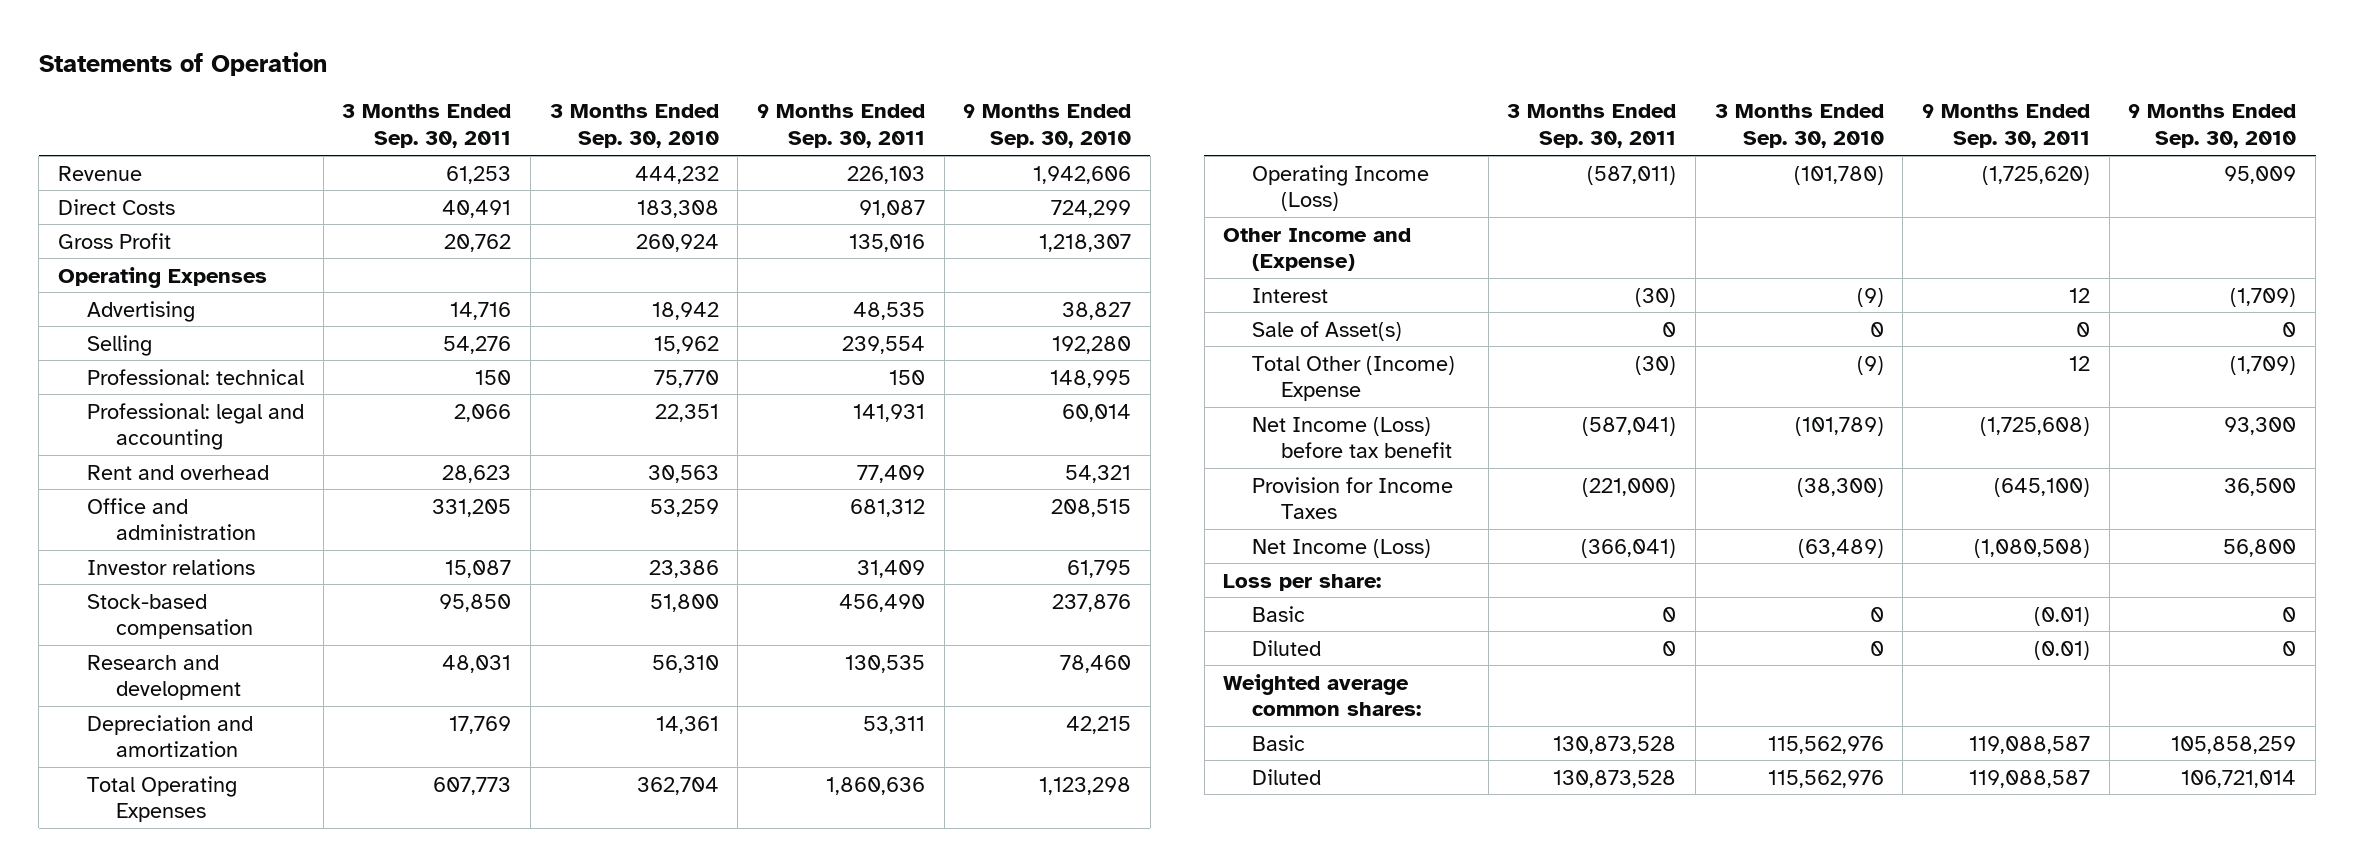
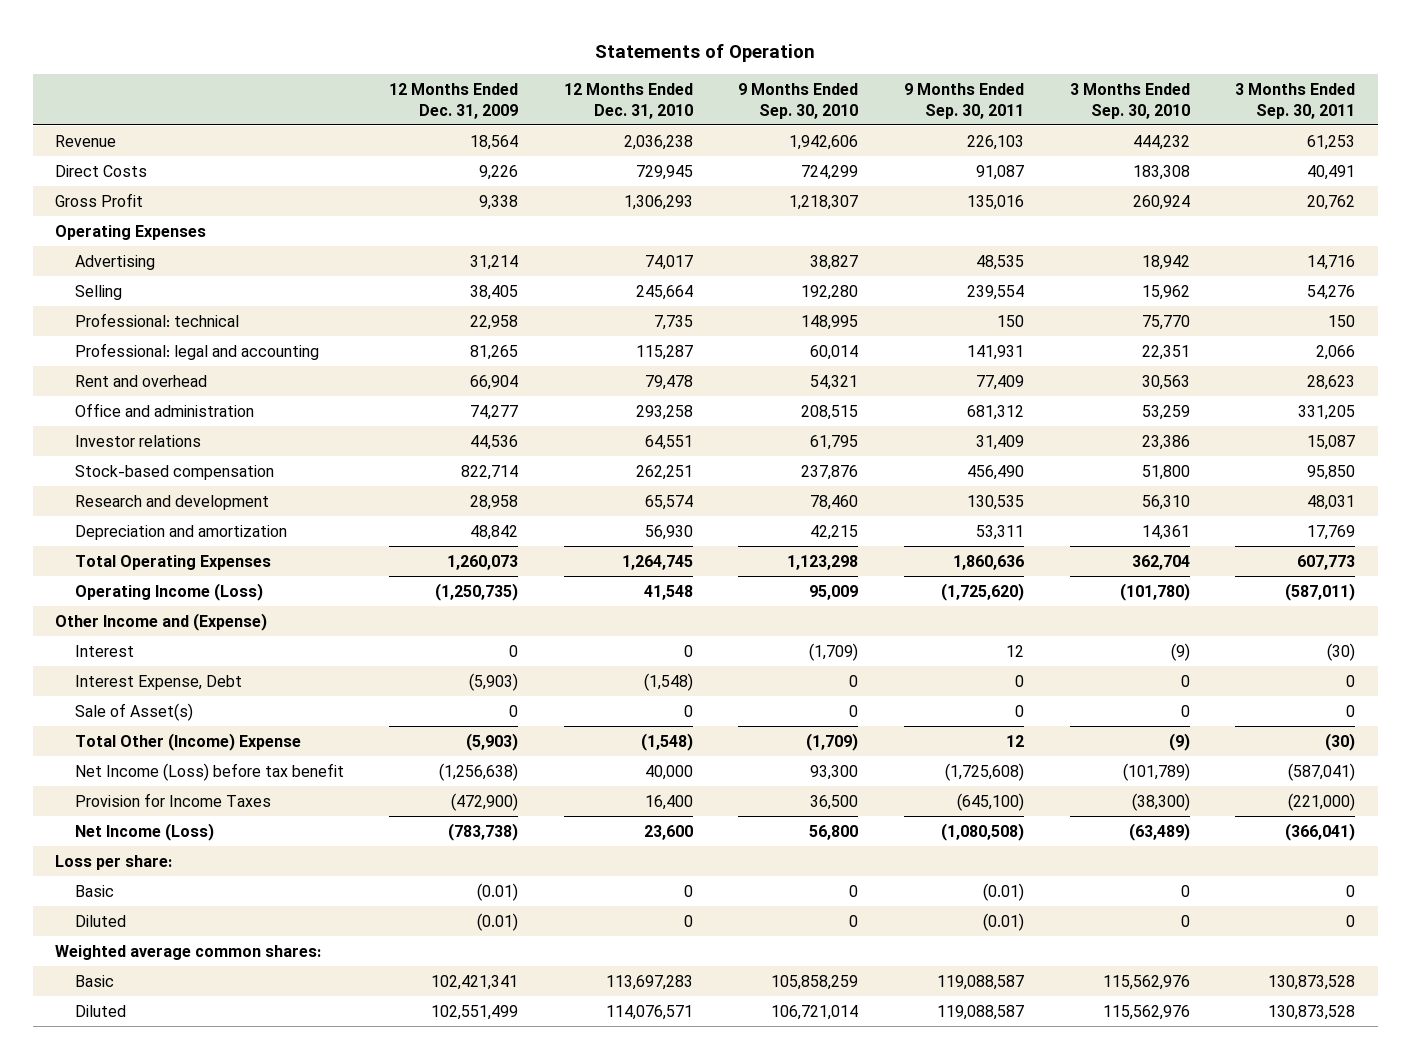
- | 3 Months Ended Sep. 30, 2011 | 3 Months Ended Sep. 30, 2010 | 9 Months Ended Sep. 30, 2011 | 9 Months Ended Sep. 30, 2010
+ | 12 Months Ended Dec. 31, 2009 | 12 Months Ended Dec. 31, 2010 | 9 Months Ended Sep. 30, 2010 | 9 Months Ended Sep. 30, 2011 | 3 Months Ended Sep. 30, 2010 | 3 Months Ended Sep. 30, 2011
+ Interest Expense, Debt | (5,903) | (1,548) | 0 | 0 | 0 | 0

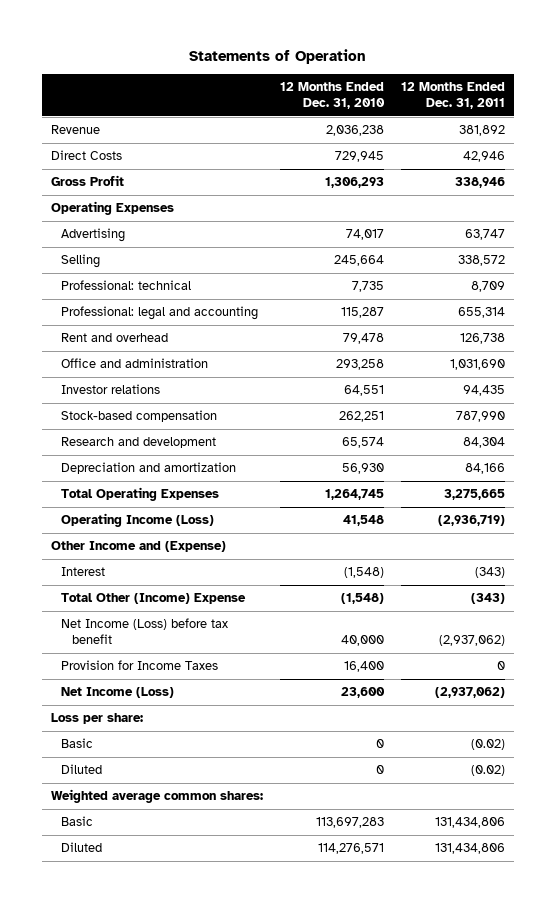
- | 12 Months Ended Dec. 31, 2009 | 12 Months Ended Dec. 31, 2010 | 9 Months Ended Sep. 30, 2010 | 9 Months Ended Sep. 30, 2011 | 3 Months Ended Sep. 30, 2010 | 3 Months Ended Sep. 30, 2011
+ | 12 Months Ended Dec. 31, 2010 | 12 Months Ended Dec. 31, 2011
- Interest | 0 | 0 | (1,709) | 12 | (9) | (30)
- Interest Expense, Debt | (5,903) | (1,548) | 0 | 0 | 0 | 0
- Sale of Asset(s) | 0 | 0 | 0 | 0 | 0 | 0
+ Interest | (1,548) | (343)
- Diluted | 102,551,499 | 114,076,571 | 106,721,014 | 119,088,587 | 115,562,976 | 130,873,528
+ Diluted | 114,276,571 | 131,434,806

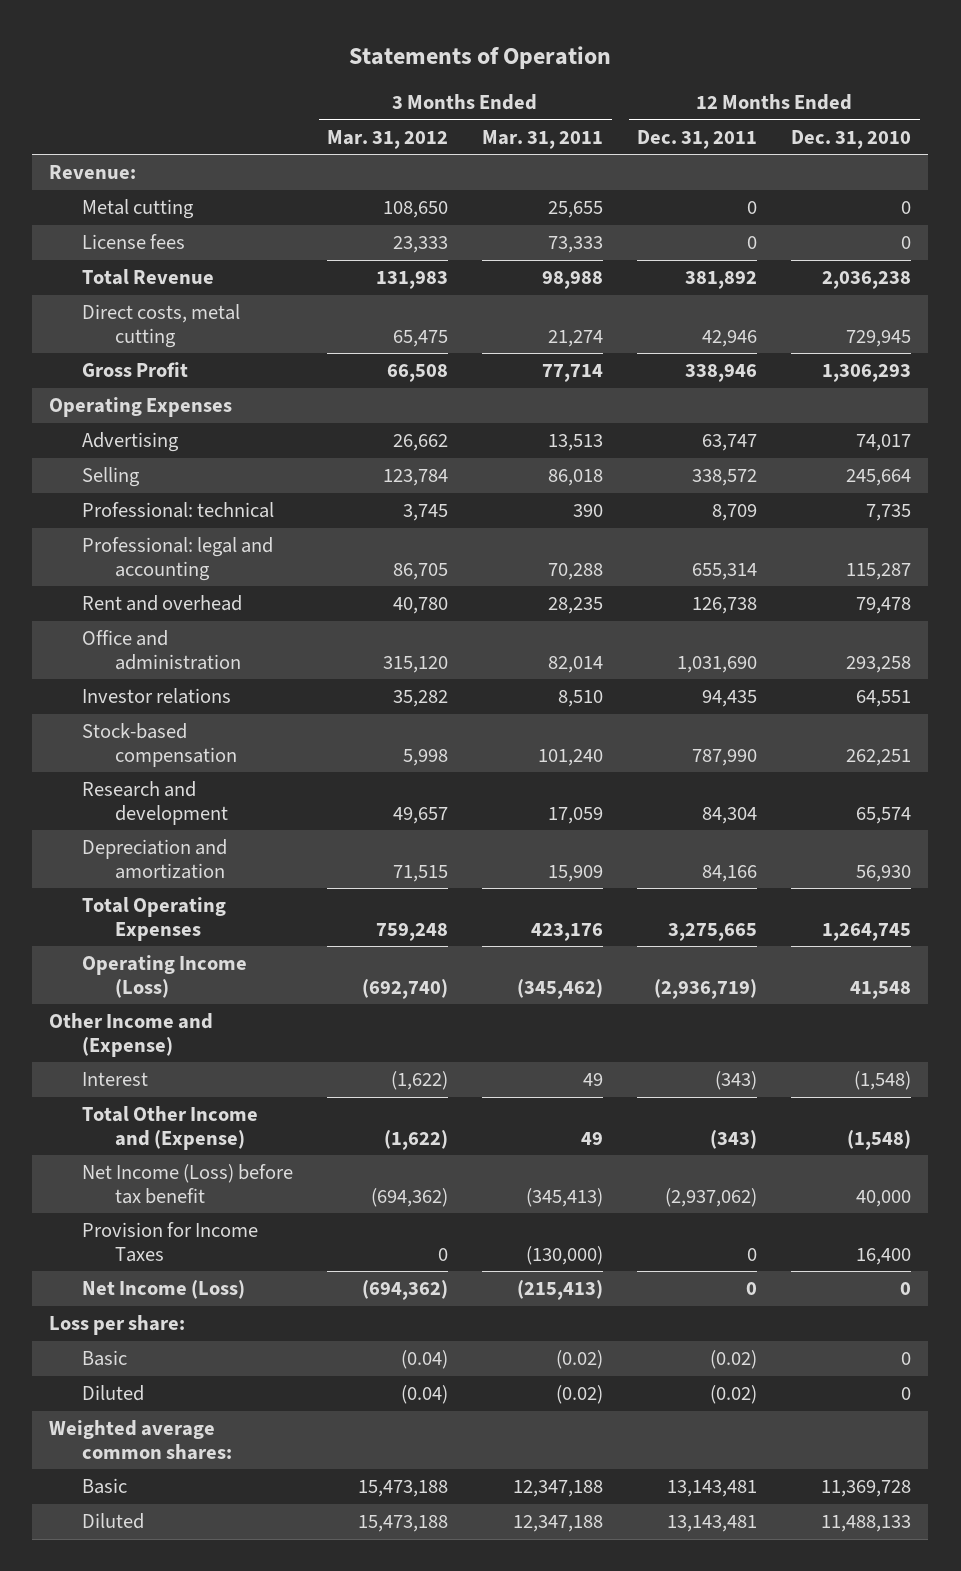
- | 12 Months Ended Dec. 31, 2010 | 12 Months Ended Dec. 31, 2011
+ | 3 Months Ended Mar. 31, 2012 | 3 Months Ended Mar. 31, 2011 | 12 Months Ended Dec. 31, 2011 | 12 Months Ended Dec. 31, 2010
- Revenue | 2,036,238 | 381,892
- Direct Costs | 729,945 | 42,946
+ Revenue:
+ Metal cutting | 108,650 | 25,655 | 0 | 0
+ License fees | 23,333 | 73,333 | 0 | 0
+ Total Revenue | 131,983 | 98,988 | 381,892 | 2,036,238
+ Direct costs, metal cutting | 65,475 | 21,274 | 42,946 | 729,945
- Total Other (Income) Expense | (1,548) | (343)
+ Total Other Income and (Expense) | (1,622) | 49 | (343) | (1,548)
- Net Income (Loss) | 23,600 | (2,937,062)
+ Net Income (Loss) | (694,362) | (215,413) | 0 | 0
- Basic | 113,697,283 | 131,434,806
- Diluted | 114,276,571 | 131,434,806
+ Basic | 15,473,188 | 12,347,188 | 13,143,481 | 11,369,728
+ Diluted | 15,473,188 | 12,347,188 | 13,143,481 | 11,488,133

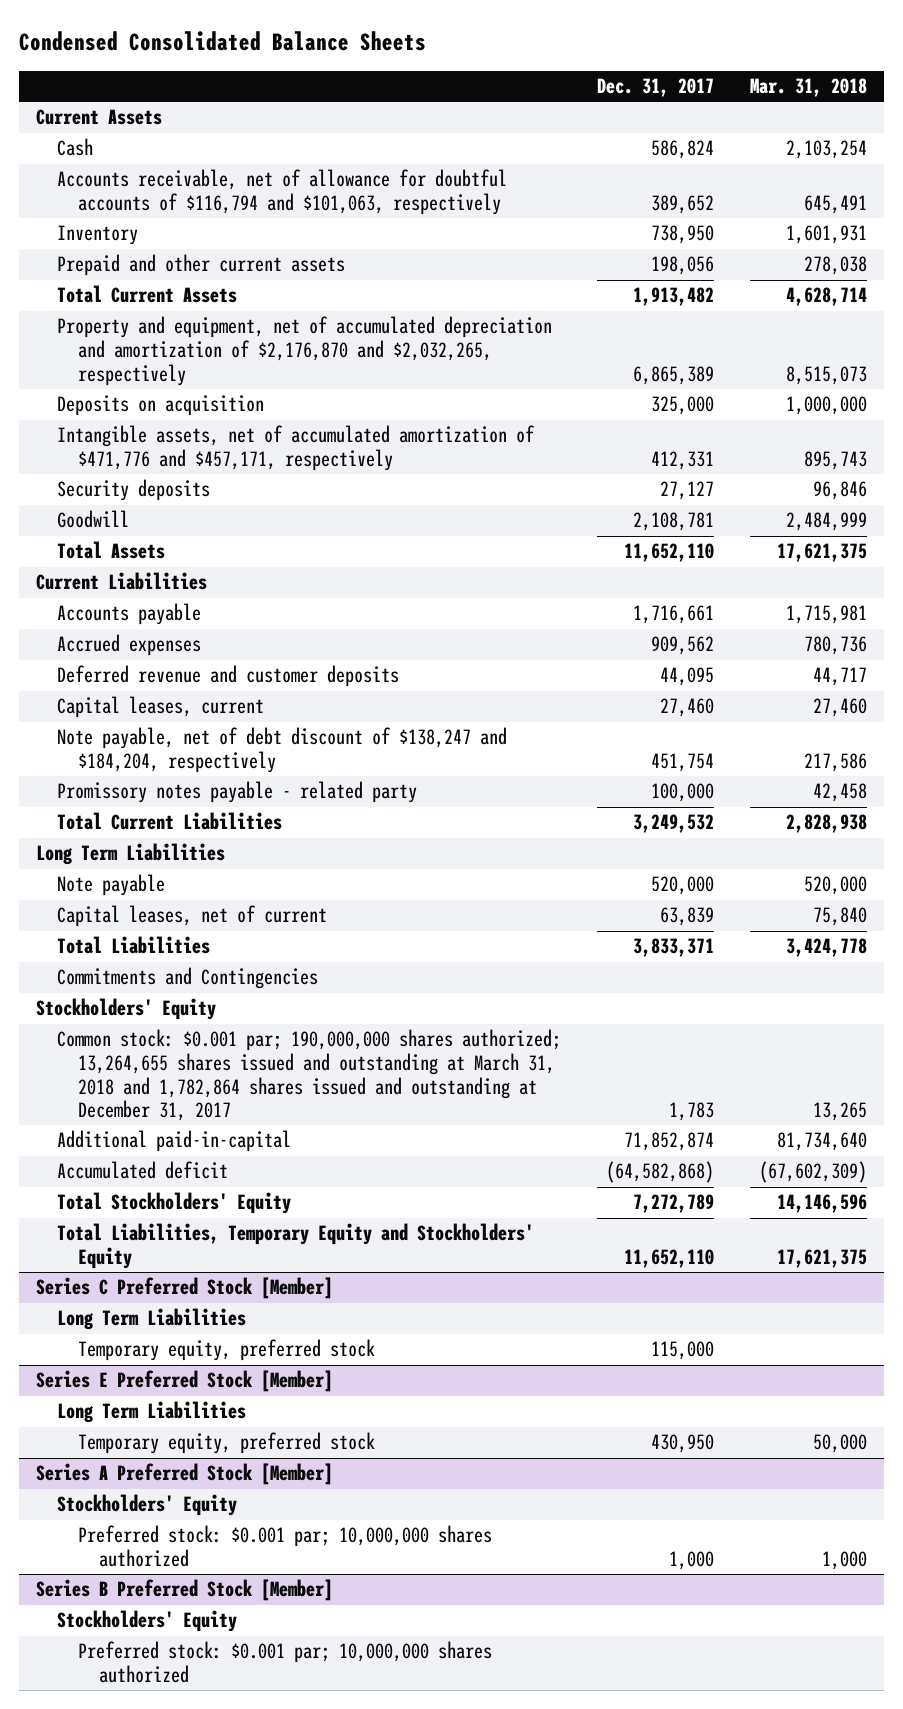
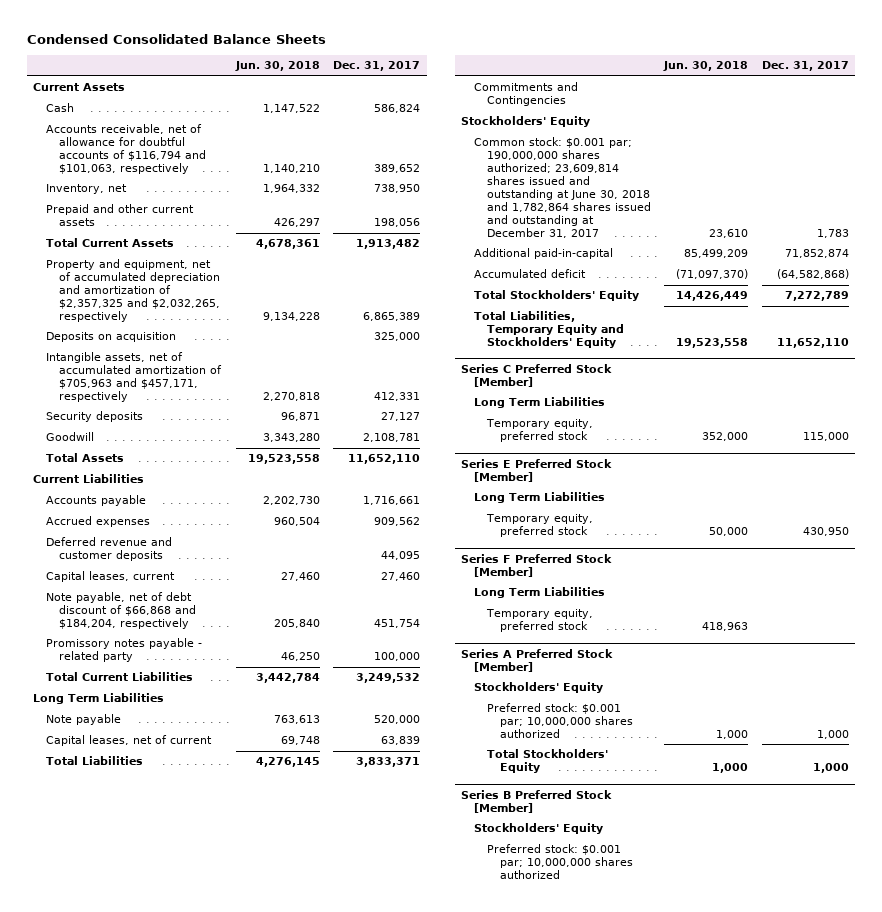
- | Dec. 31, 2017 | Mar. 31, 2018
+ | Jun. 30, 2018 | Dec. 31, 2017
- Inventory | 738,950 | 1,601,931
+ Inventory, net | 1,964,332 | 738,950
- Property and equipment, net of accumulated depreciation and amortization of $2,176,870 and $2,032,265, respectively | 6,865,389 | 8,515,073
+ Property and equipment, net of accumulated depreciation and amortization of $2,357,325 and $2,032,265, respectively | 9,134,228 | 6,865,389
- Intangible assets, net of accumulated amortization of $471,776 and $457,171, respectively | 412,331 | 895,743
+ Intangible assets, net of accumulated amortization of $705,963 and $457,171, respectively | 2,270,818 | 412,331
- Note payable, net of debt discount of $138,247 and $184,204, respectively | 451,754 | 217,586
+ Note payable, net of debt discount of $66,868 and $184,204, respectively | 205,840 | 451,754
- Common stock: $0.001 par; 190,000,000 shares authorized; 13,264,655 shares issued and outstanding at March 31, 2018 and 1,782,864 shares issued and outstanding at December 31, 2017 | 1,783 | 13,265
+ Common stock: $0.001 par; 190,000,000 shares authorized; 23,609,814 shares issued and outstanding at June 30, 2018 and 1,782,864 shares issued and outstanding at December 31, 2017 | 23,610 | 1,783
+ Series F Preferred Stock [Member]
+ Long Term Liabilities
+ Temporary equity, preferred stock | 418,963 |
@ Series A Preferred Stock [Member]
+ Total Stockholders' Equity | 1,000 | 1,000

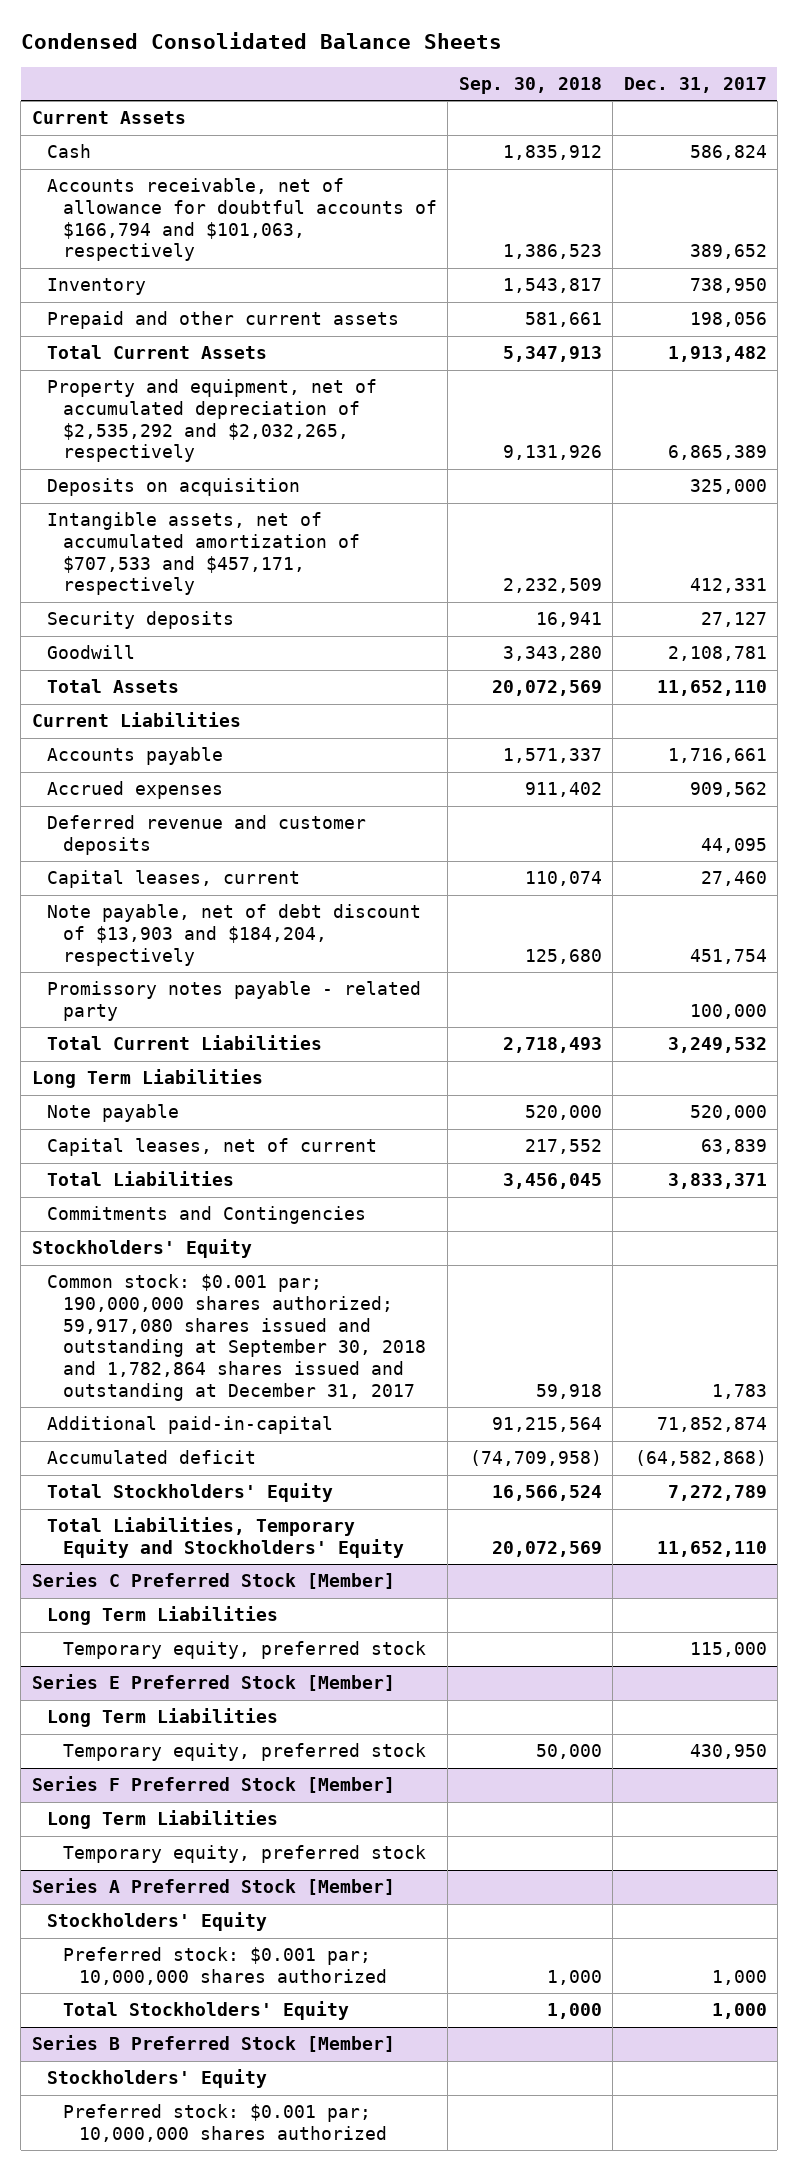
- | Jun. 30, 2018 | Dec. 31, 2017
+ | Sep. 30, 2018 | Dec. 31, 2017
- Accounts receivable, net of allowance for doubtful accounts of $116,794 and $101,063, respectively | 1,140,210 | 389,652
- Inventory, net | 1,964,332 | 738,950
+ Accounts receivable, net of allowance for doubtful accounts of $166,794 and $101,063, respectively | 1,386,523 | 389,652
+ Inventory | 1,543,817 | 738,950
- Property and equipment, net of accumulated depreciation and amortization of $2,357,325 and $2,032,265, respectively | 9,134,228 | 6,865,389
+ Property and equipment, net of accumulated depreciation of $2,535,292 and $2,032,265, respectively | 9,131,926 | 6,865,389
- Intangible assets, net of accumulated amortization of $705,963 and $457,171, respectively | 2,270,818 | 412,331
+ Intangible assets, net of accumulated amortization of $707,533 and $457,171, respectively | 2,232,509 | 412,331
- Note payable, net of debt discount of $66,868 and $184,204, respectively | 205,840 | 451,754
+ Note payable, net of debt discount of $13,903 and $184,204, respectively | 125,680 | 451,754
- Common stock: $0.001 par; 190,000,000 shares authorized; 23,609,814 shares issued and outstanding at June 30, 2018 and 1,782,864 shares issued and outstanding at December 31, 2017 | 23,610 | 1,783
+ Common stock: $0.001 par; 190,000,000 shares authorized; 59,917,080 shares issued and outstanding at September 30, 2018 and 1,782,864 shares issued and outstanding at December 31, 2017 | 59,918 | 1,783

